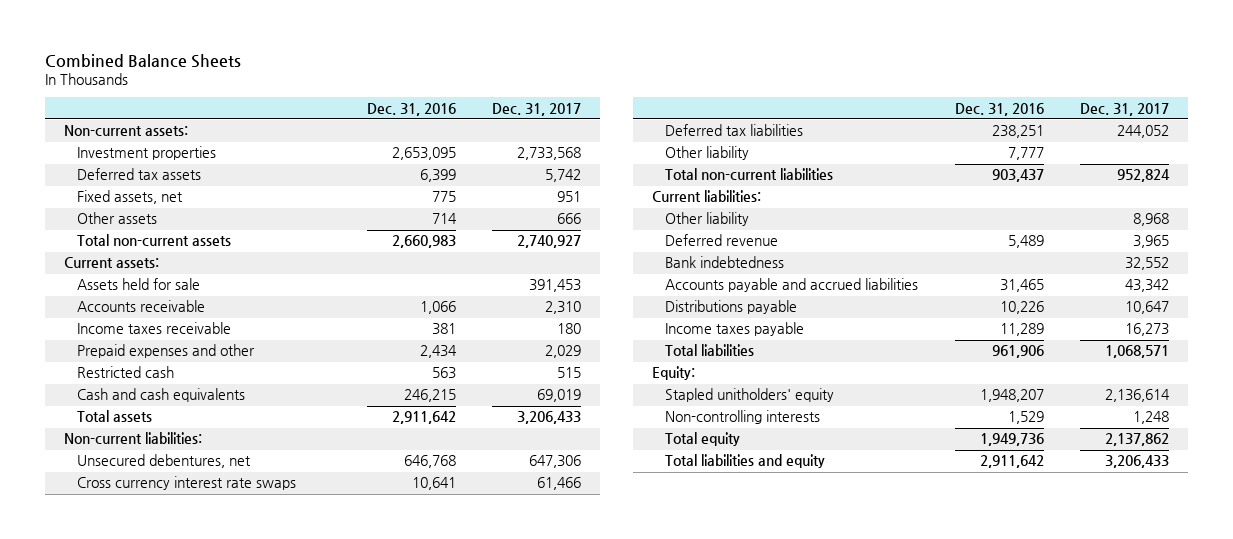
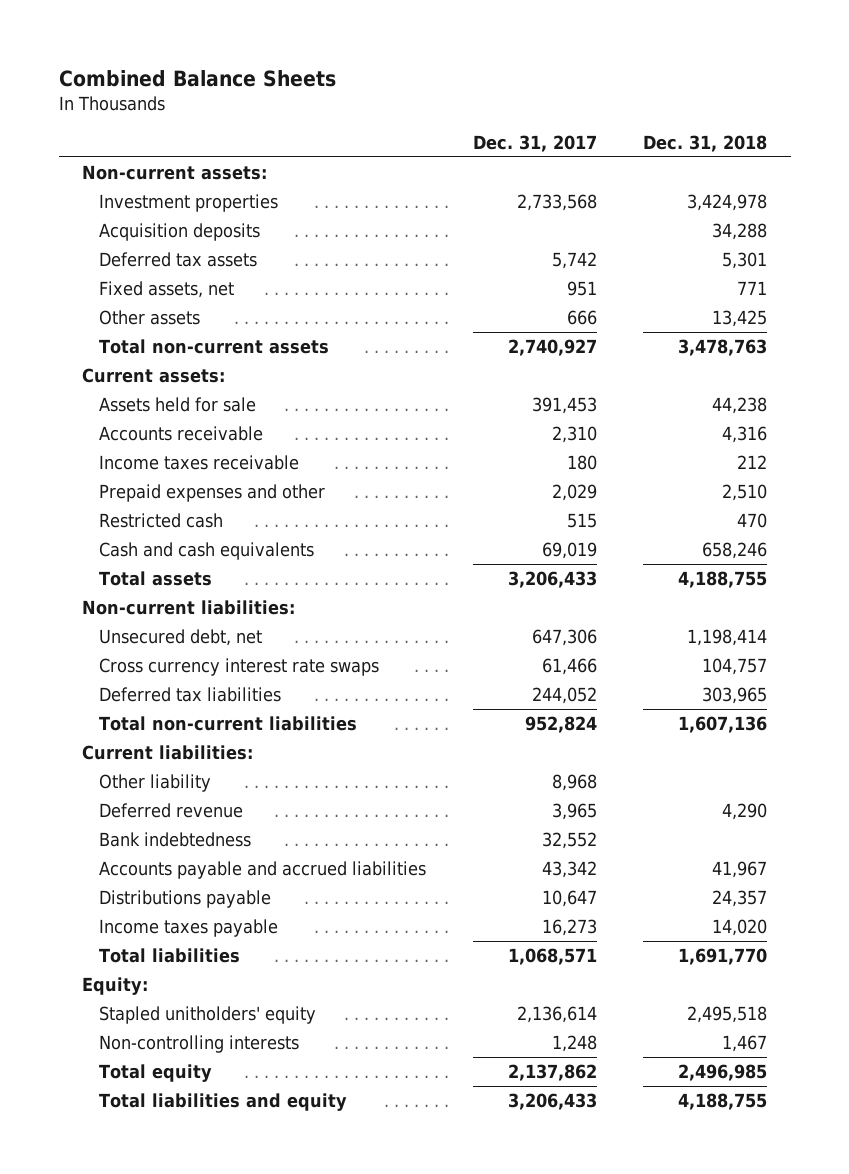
- | Dec. 31, 2016 | Dec. 31, 2017
+ | Dec. 31, 2017 | Dec. 31, 2018
+ Acquisition deposits | | 34,288
- Unsecured debentures, net | 646,768 | 647,306
+ Unsecured debt, net | 647,306 | 1,198,414
- Other liability | 7,777 |

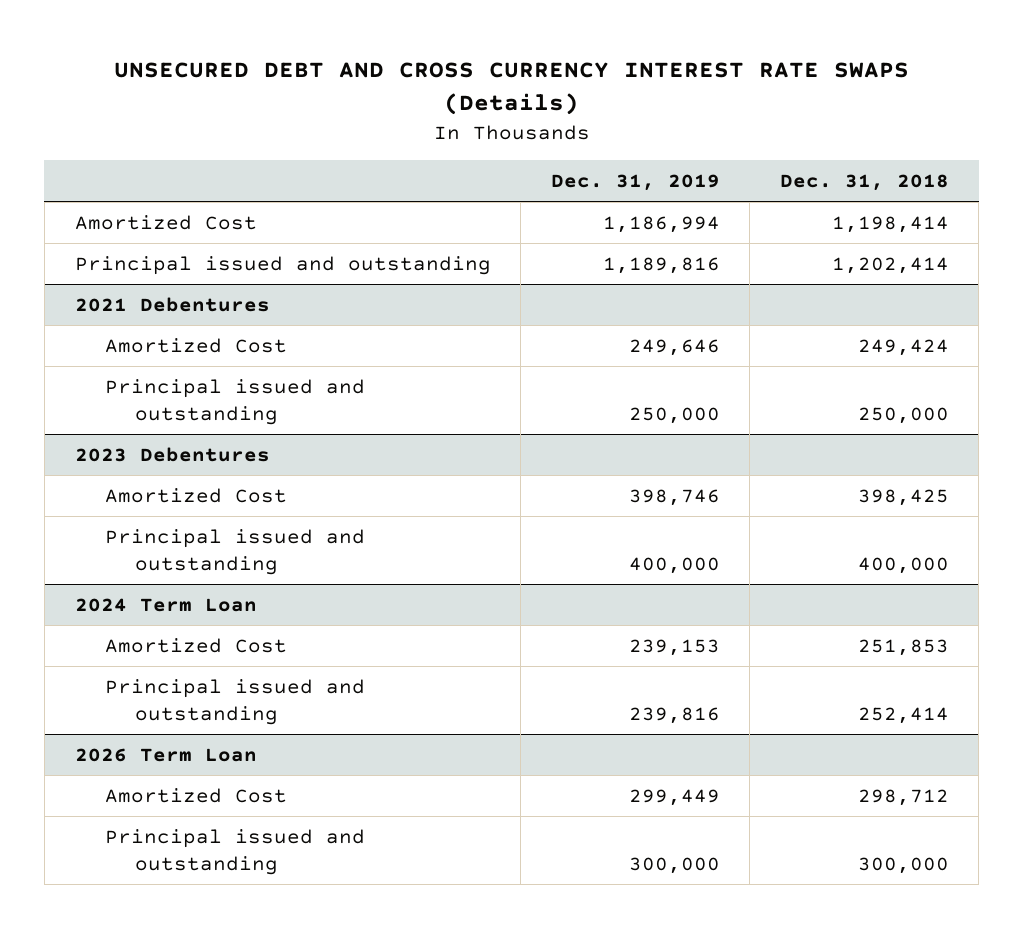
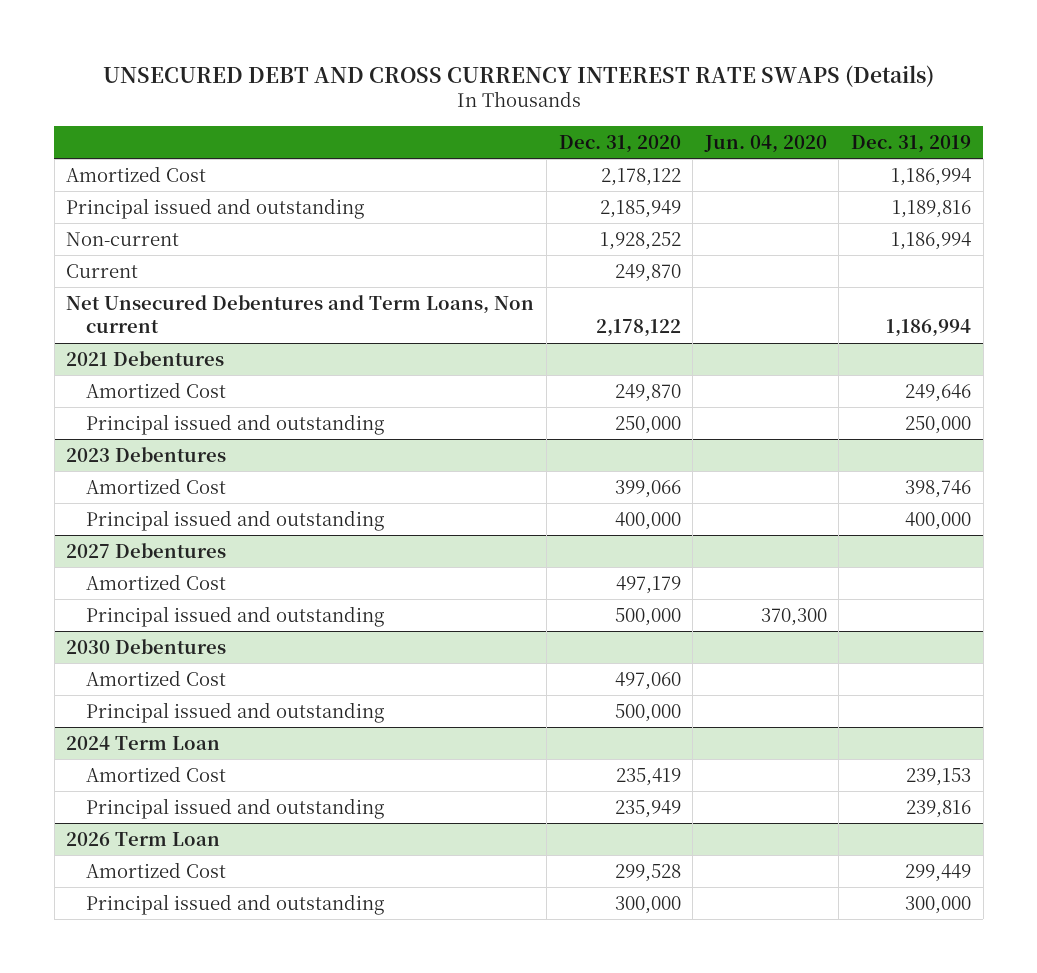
- | Dec. 31, 2019 | Dec. 31, 2018
+ | Dec. 31, 2020 | Jun. 04, 2020 | Dec. 31, 2019
+ Non-current | 1,928,252 | | 1,186,994
+ Current | 249,870 | |
+ Net Unsecured Debentures and Term Loans, Non current | 2,178,122 | | 1,186,994
+ 2027 Debentures
+ Amortized Cost | 497,179 | |
+ Principal issued and outstanding | 500,000 | 370,300 |
+ 2030 Debentures
+ Amortized Cost | 497,060 | |
+ Principal issued and outstanding | 500,000 | |

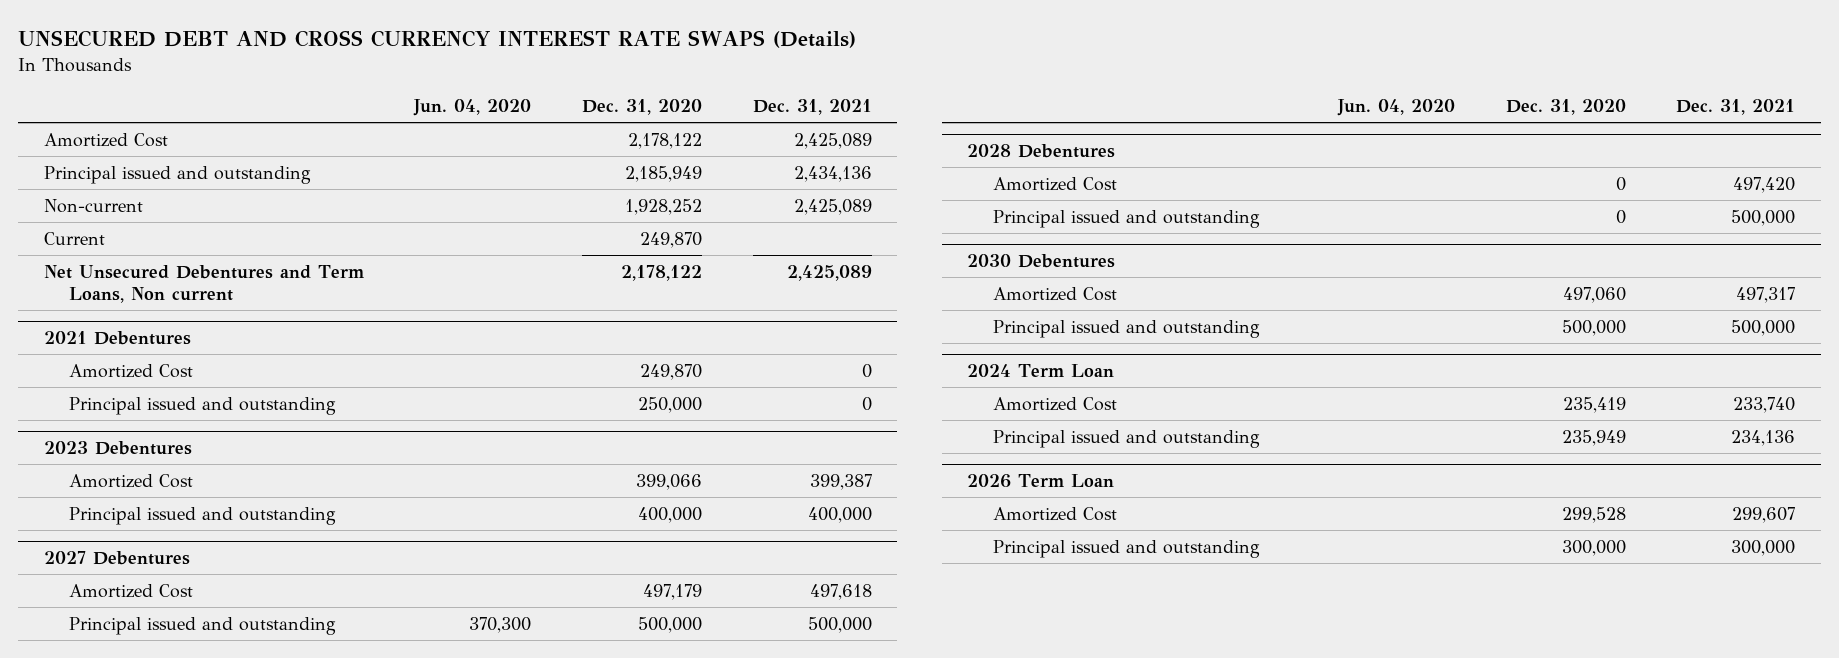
- | Dec. 31, 2020 | Jun. 04, 2020 | Dec. 31, 2019
+ | Jun. 04, 2020 | Dec. 31, 2020 | Dec. 31, 2021
+ 2028 Debentures
+ Amortized Cost | | 0 | 497,420
+ Principal issued and outstanding | | 0 | 500,000

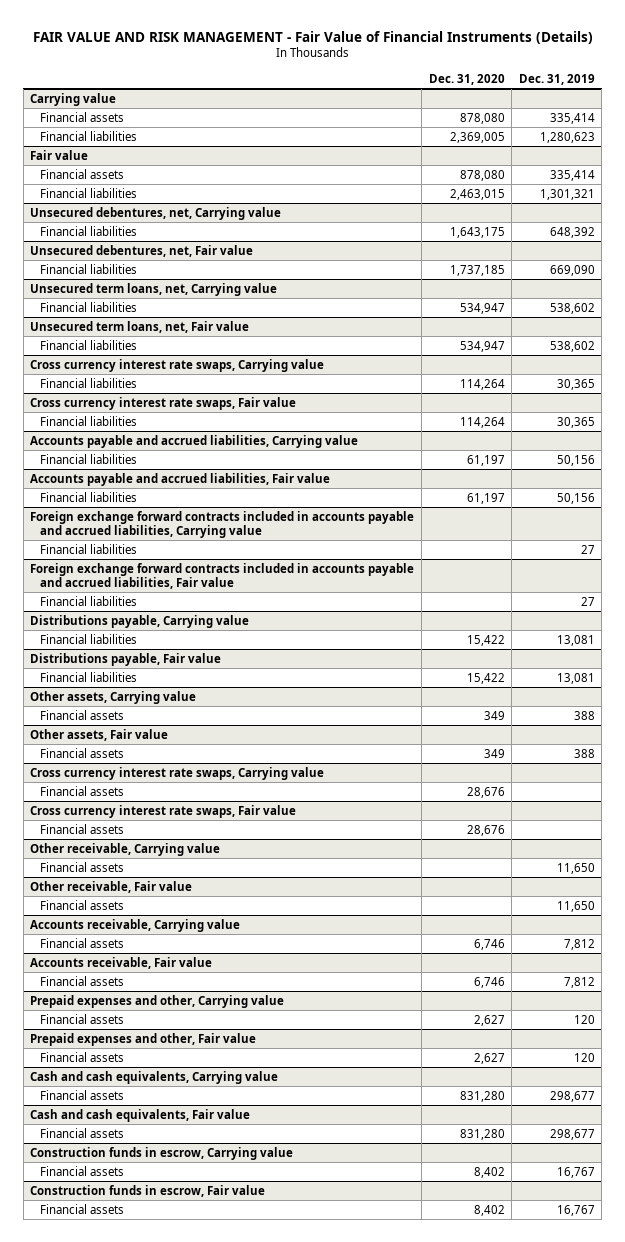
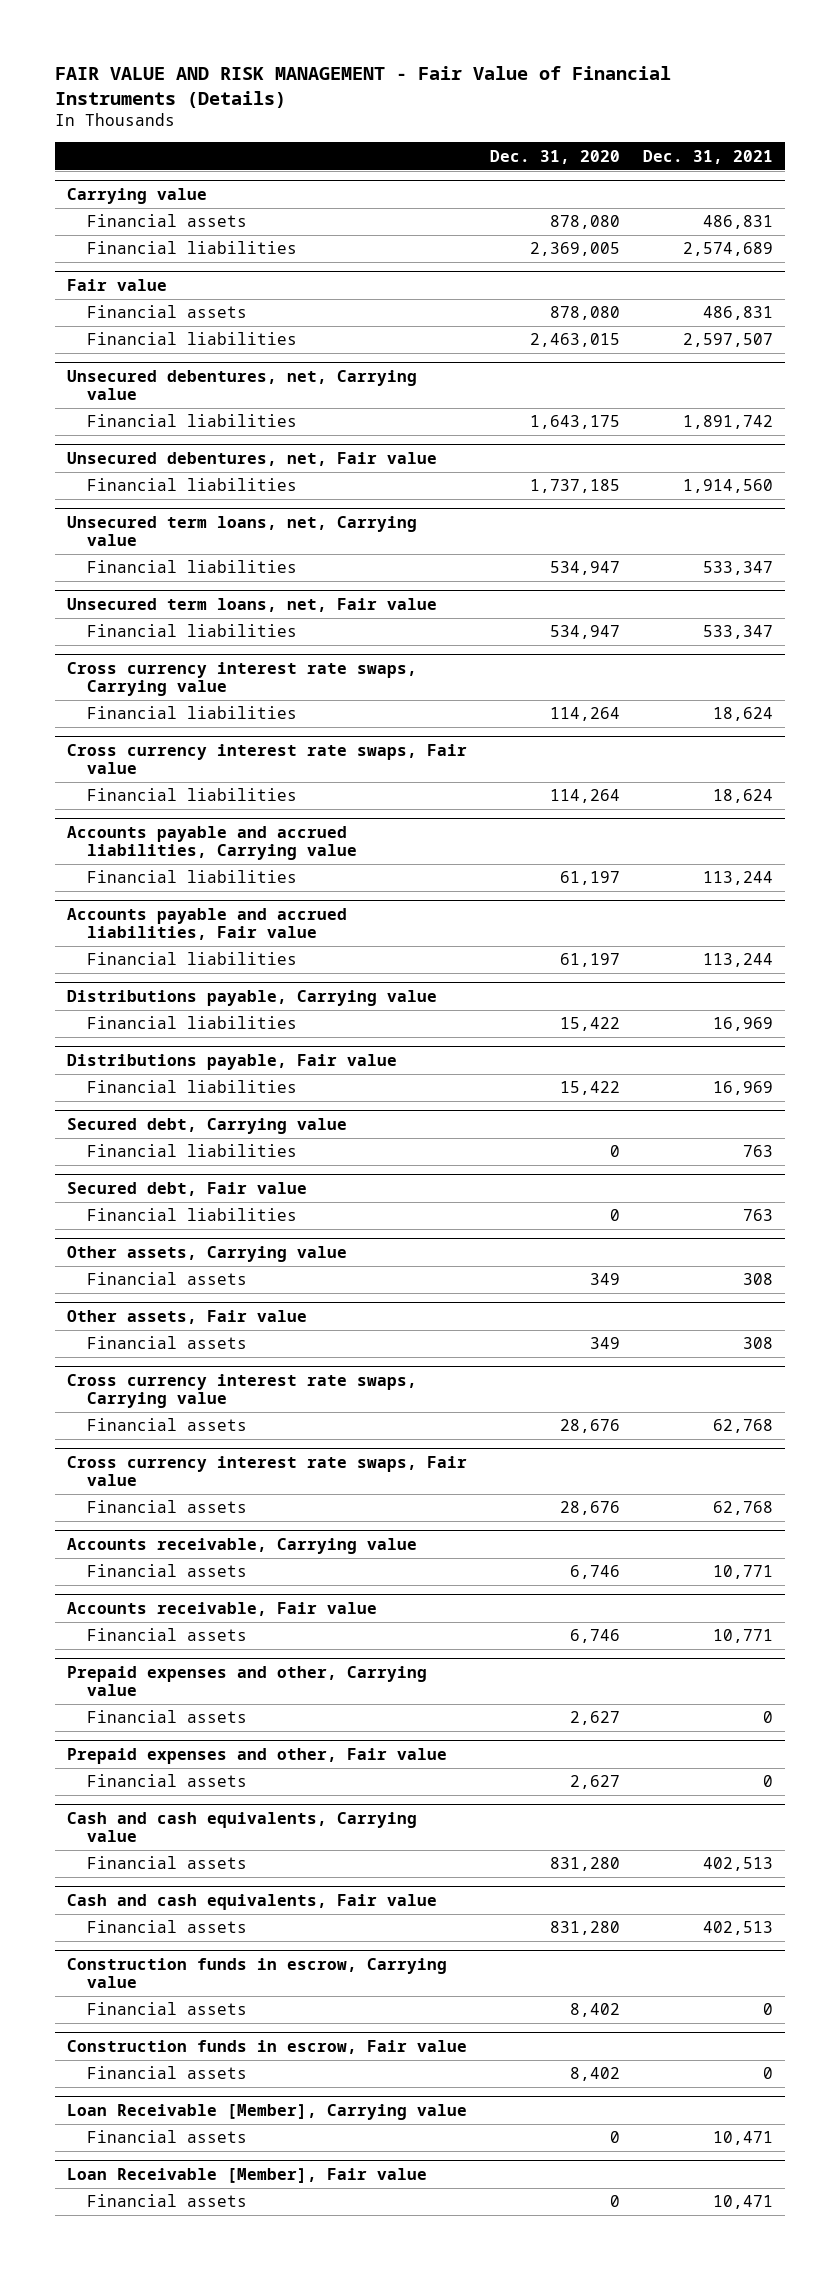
- | Dec. 31, 2020 | Dec. 31, 2019
+ | Dec. 31, 2020 | Dec. 31, 2021
- Foreign exchange forward contracts included in accounts payable and accrued liabilities, Carrying value
- Financial liabilities | | 27
- Foreign exchange forward contracts included in accounts payable and accrued liabilities, Fair value
- Financial liabilities | | 27
+ Secured debt, Carrying value
+ Financial liabilities | 0 | 763
+ Secured debt, Fair value
+ Financial liabilities | 0 | 763
- Other receivable, Carrying value
- Financial assets | | 11,650
- Other receivable, Fair value
- Financial assets | | 11,650
+ Loan Receivable [Member], Carrying value
+ Financial assets | 0 | 10,471
+ Loan Receivable [Member], Fair value
+ Financial assets | 0 | 10,471

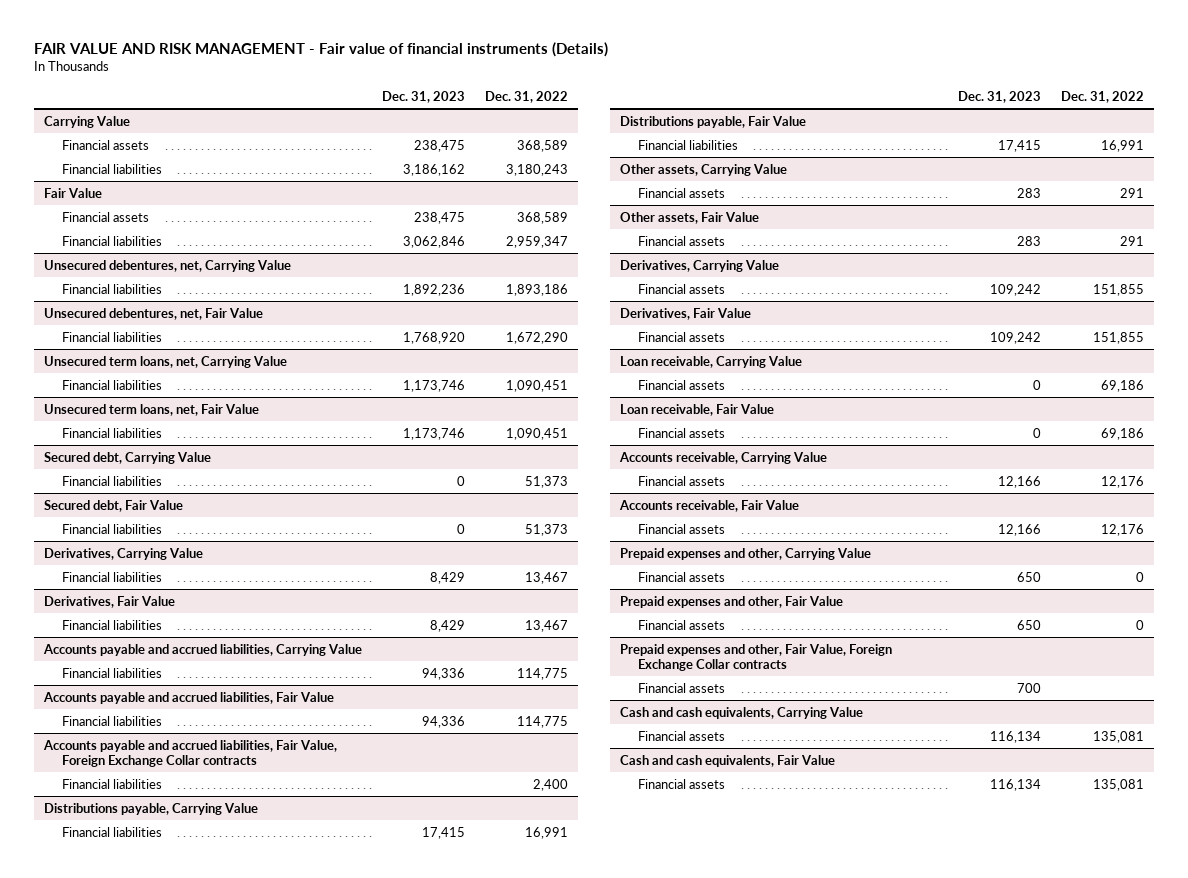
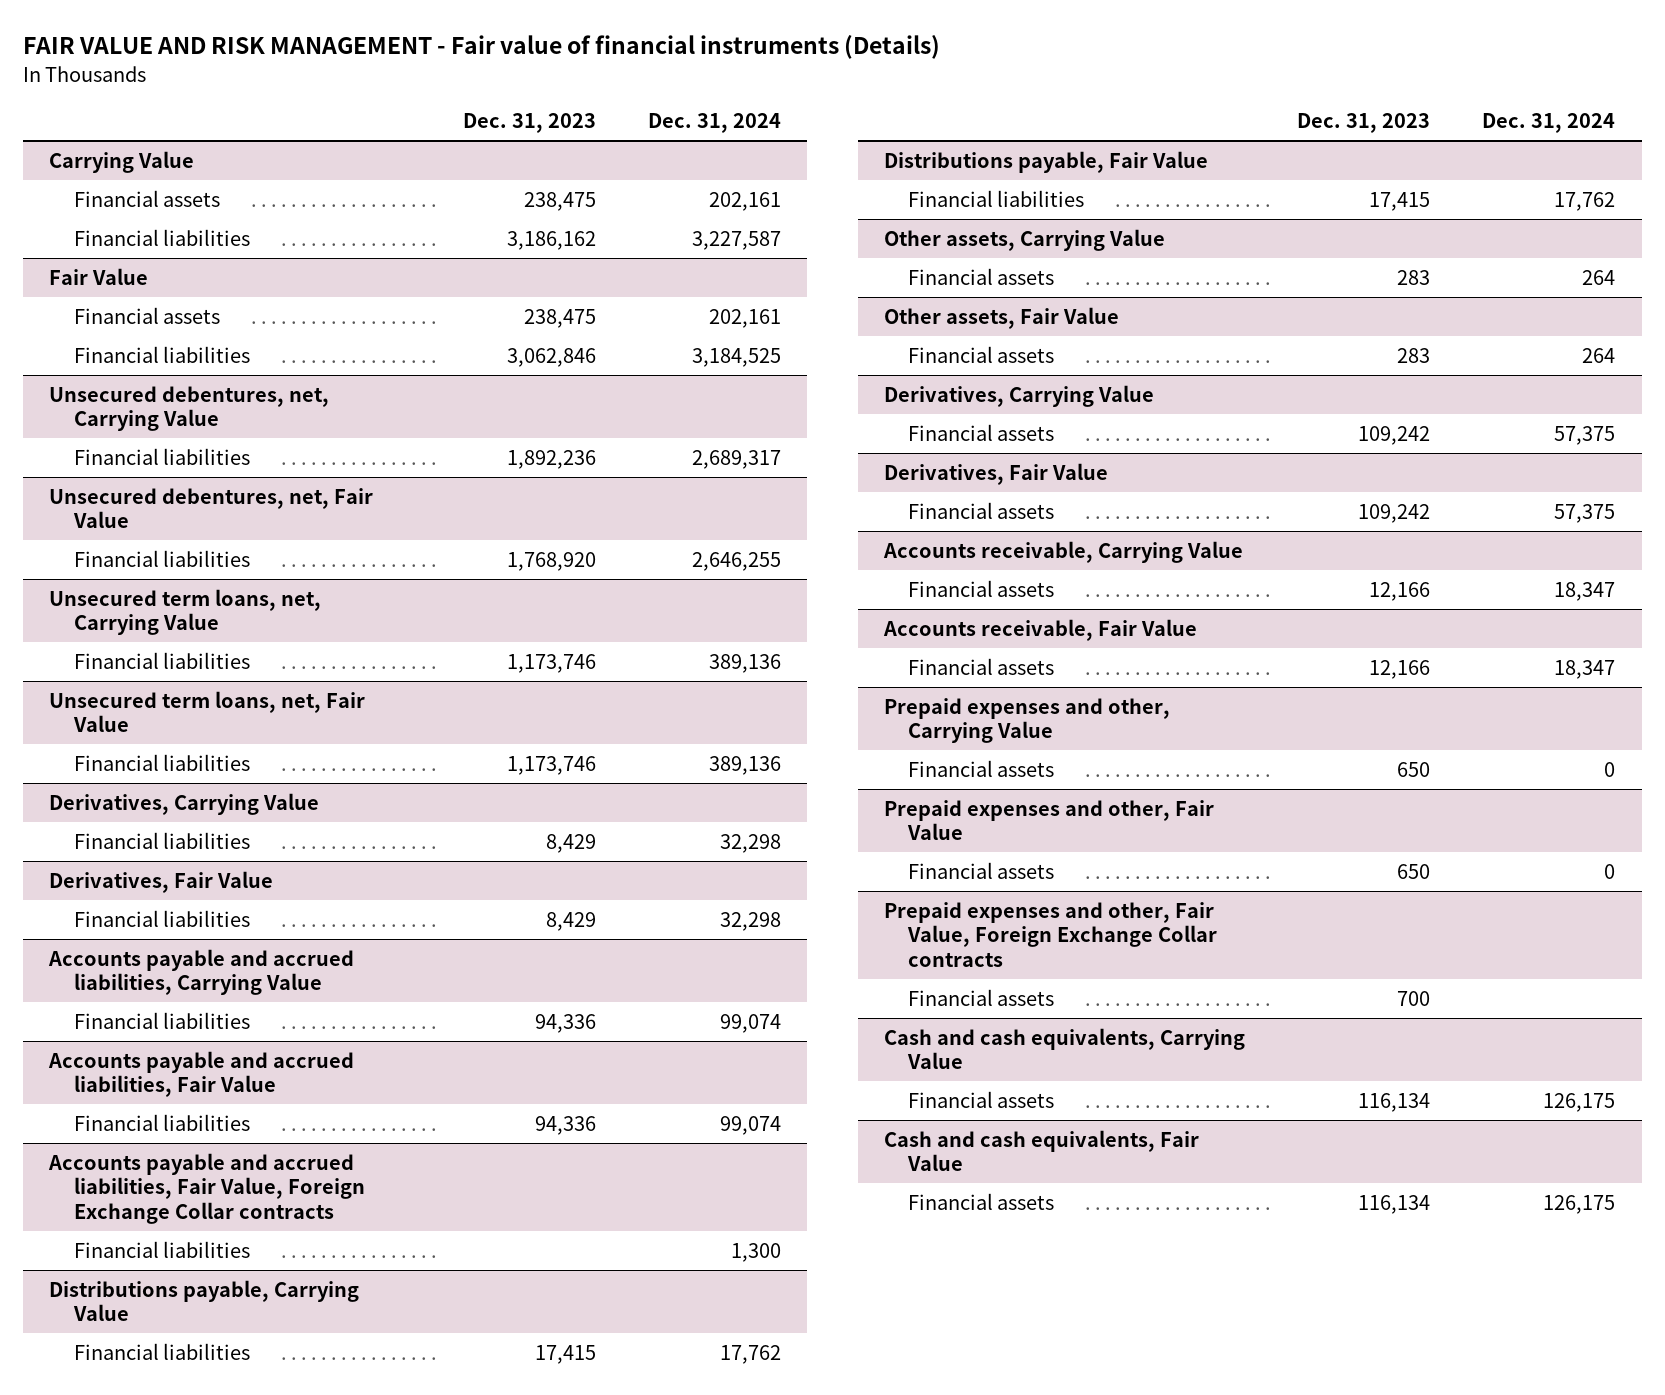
- | Dec. 31, 2023 | Dec. 31, 2022
+ | Dec. 31, 2023 | Dec. 31, 2024
- Secured debt, Carrying Value
- Financial liabilities | 0 | 51,373
- Secured debt, Fair Value
- Financial liabilities | 0 | 51,373
- Loan receivable, Carrying Value
- Financial assets | 0 | 69,186
- Loan receivable, Fair Value
- Financial assets | 0 | 69,186

